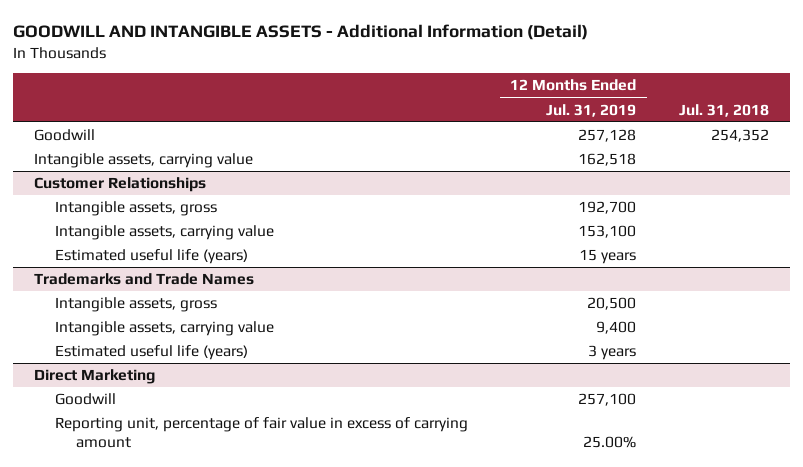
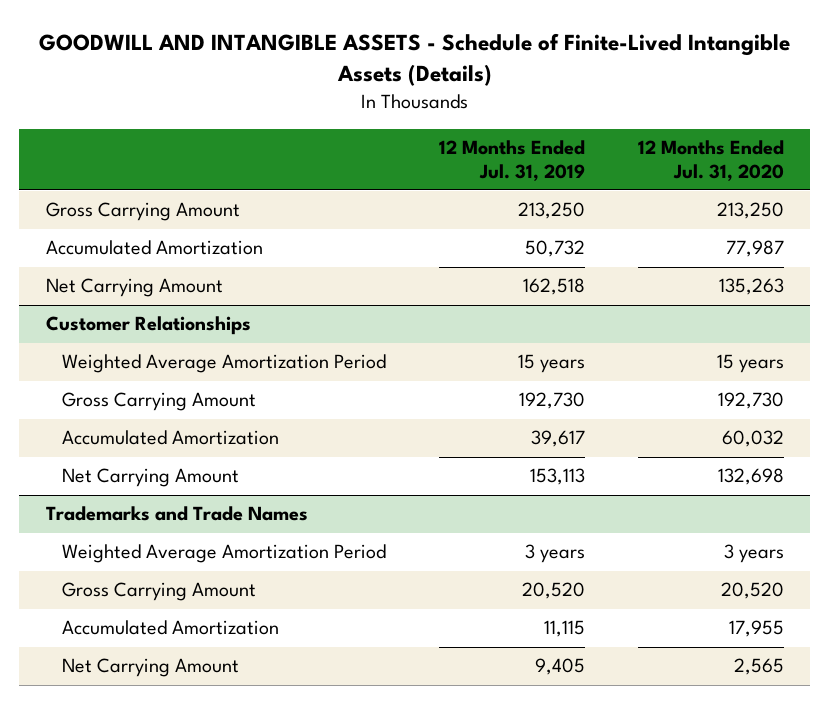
- GOODWILL AND INTANGIBLE ASSETS - Additional Information (Detail)
+ GOODWILL AND INTANGIBLE ASSETS - Schedule of Finite-Lived Intangible Assets (Details)
- | 12 Months Ended Jul. 31, 2019 | Jul. 31, 2018
+ | 12 Months Ended Jul. 31, 2019 | 12 Months Ended Jul. 31, 2020
- Goodwill | 257,128 | 254,352
- Intangible assets, carrying value | 162,518 |
+ Gross Carrying Amount | 213,250 | 213,250
+ Accumulated Amortization | 50,732 | 77,987
+ Net Carrying Amount | 162,518 | 135,263
@ Customer Relationships
- Intangible assets, gross | 192,700 |
- Intangible assets, carrying value | 153,100 |
- Estimated useful life (years) | 15 years |
+ Weighted Average Amortization Period | 15 years | 15 years
+ Gross Carrying Amount | 192,730 | 192,730
+ Accumulated Amortization | 39,617 | 60,032
+ Net Carrying Amount | 153,113 | 132,698
@ Trademarks and Trade Names
- Intangible assets, gross | 20,500 |
- Intangible assets, carrying value | 9,400 |
- Estimated useful life (years) | 3 years |
- Direct Marketing
- Goodwill | 257,100 |
- Reporting unit, percentage of fair value in excess of carrying amount | 25.00% |
@ Trademarks and Trade Names
+ Weighted Average Amortization Period | 3 years | 3 years
+ Gross Carrying Amount | 20,520 | 20,520
+ Accumulated Amortization | 11,115 | 17,955
+ Net Carrying Amount | 9,405 | 2,565

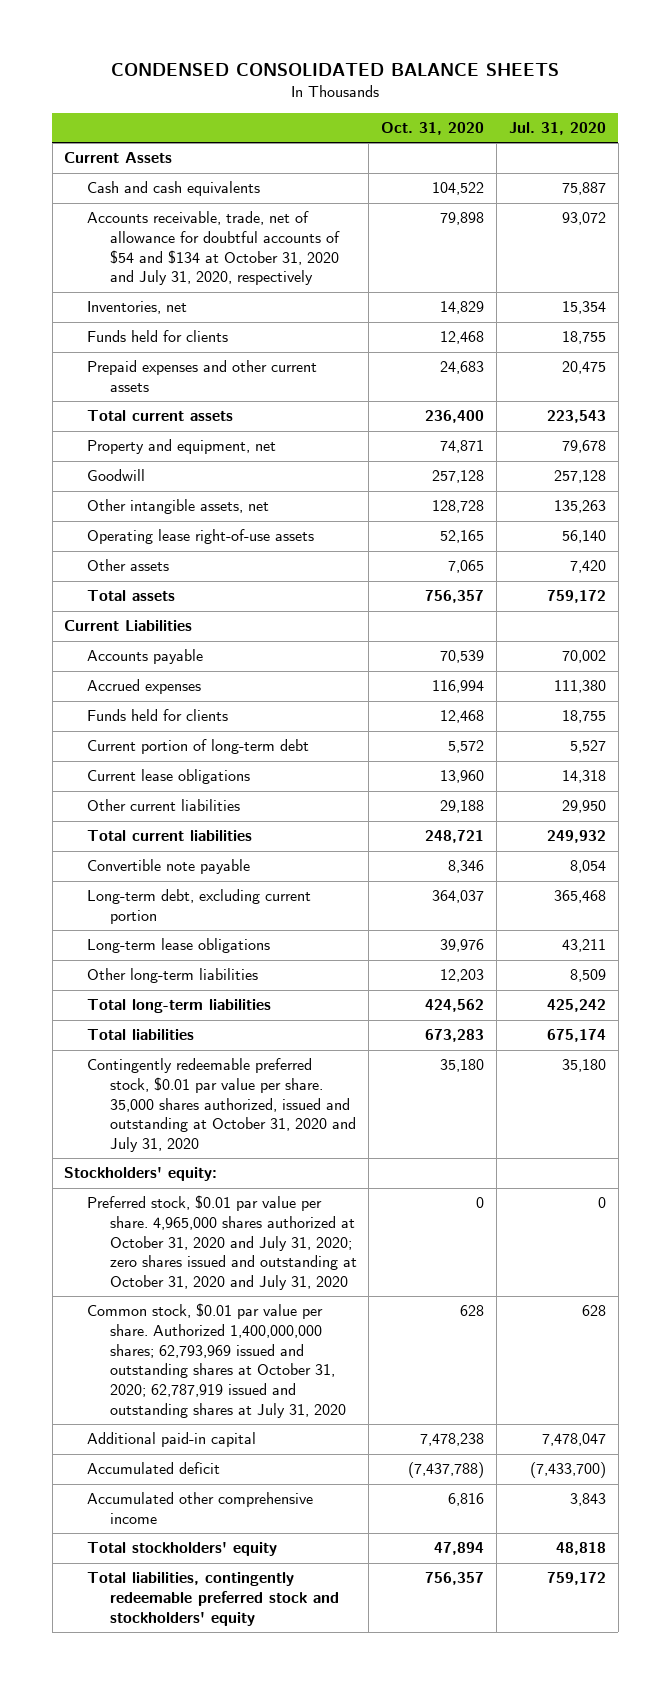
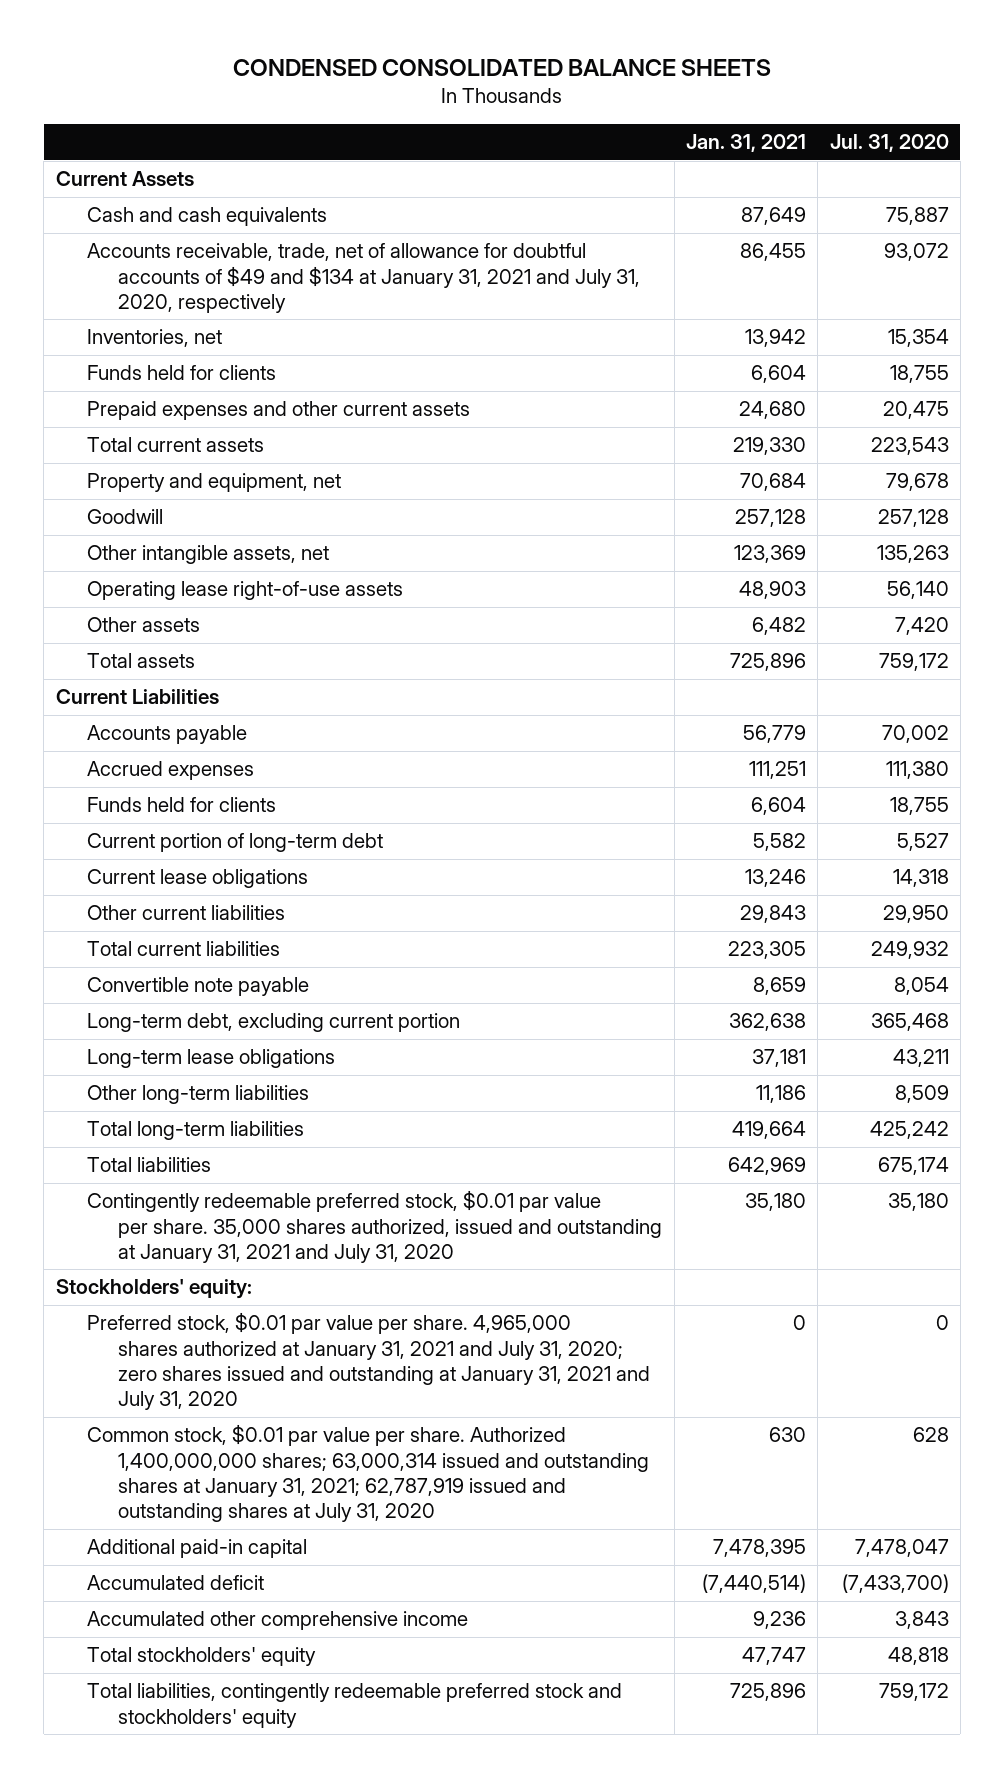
- | Oct. 31, 2020 | Jul. 31, 2020
+ | Jan. 31, 2021 | Jul. 31, 2020
- Accounts receivable, trade, net of allowance for doubtful accounts of $54 and $134 at October 31, 2020 and July 31, 2020, respectively | 79,898 | 93,072
+ Accounts receivable, trade, net of allowance for doubtful accounts of $49 and $134 at January 31, 2021 and July 31, 2020, respectively | 86,455 | 93,072
- Contingently redeemable preferred stock, $0.01 par value per share. 35,000 shares authorized, issued and outstanding at October 31, 2020 and July 31, 2020 | 35,180 | 35,180
+ Contingently redeemable preferred stock, $0.01 par value per share. 35,000 shares authorized, issued and outstanding at January 31, 2021 and July 31, 2020 | 35,180 | 35,180
- Preferred stock, $0.01 par value per share. 4,965,000 shares authorized at October 31, 2020 and July 31, 2020; zero shares issued and outstanding at October 31, 2020 and July 31, 2020 | 0 | 0
- Common stock, $0.01 par value per share. Authorized 1,400,000,000 shares; 62,793,969 issued and outstanding shares at October 31, 2020; 62,787,919 issued and outstanding shares at July 31, 2020 | 628 | 628
+ Preferred stock, $0.01 par value per share. 4,965,000 shares authorized at January 31, 2021 and July 31, 2020; zero shares issued and outstanding at January 31, 2021 and July 31, 2020 | 0 | 0
+ Common stock, $0.01 par value per share. Authorized 1,400,000,000 shares; 63,000,314 issued and outstanding shares at January 31, 2021; 62,787,919 issued and outstanding shares at July 31, 2020 | 630 | 628

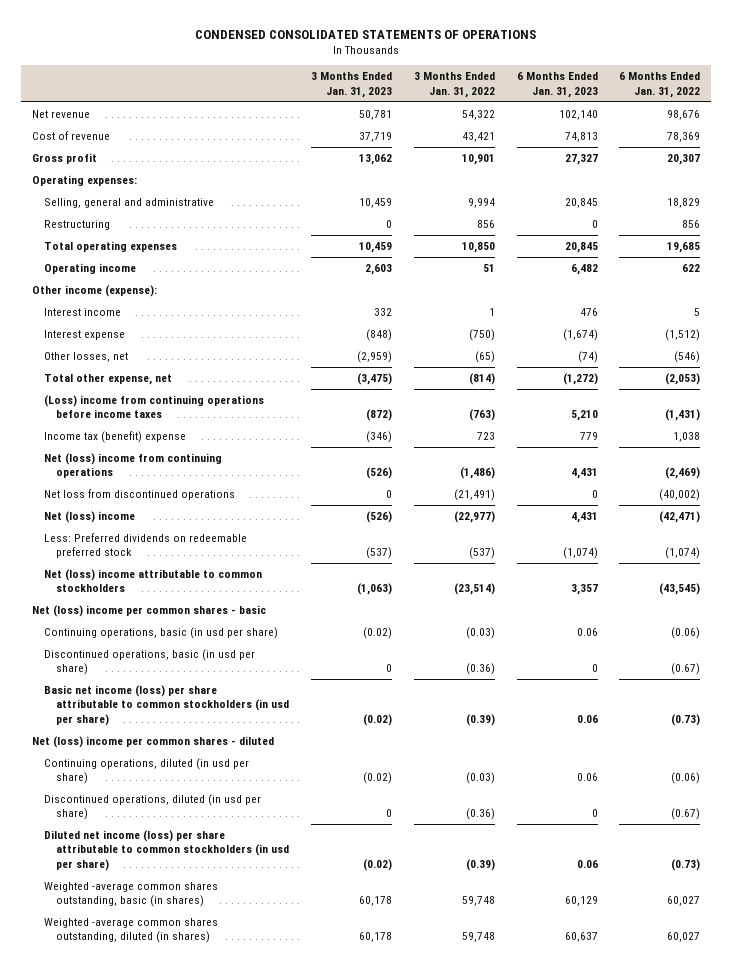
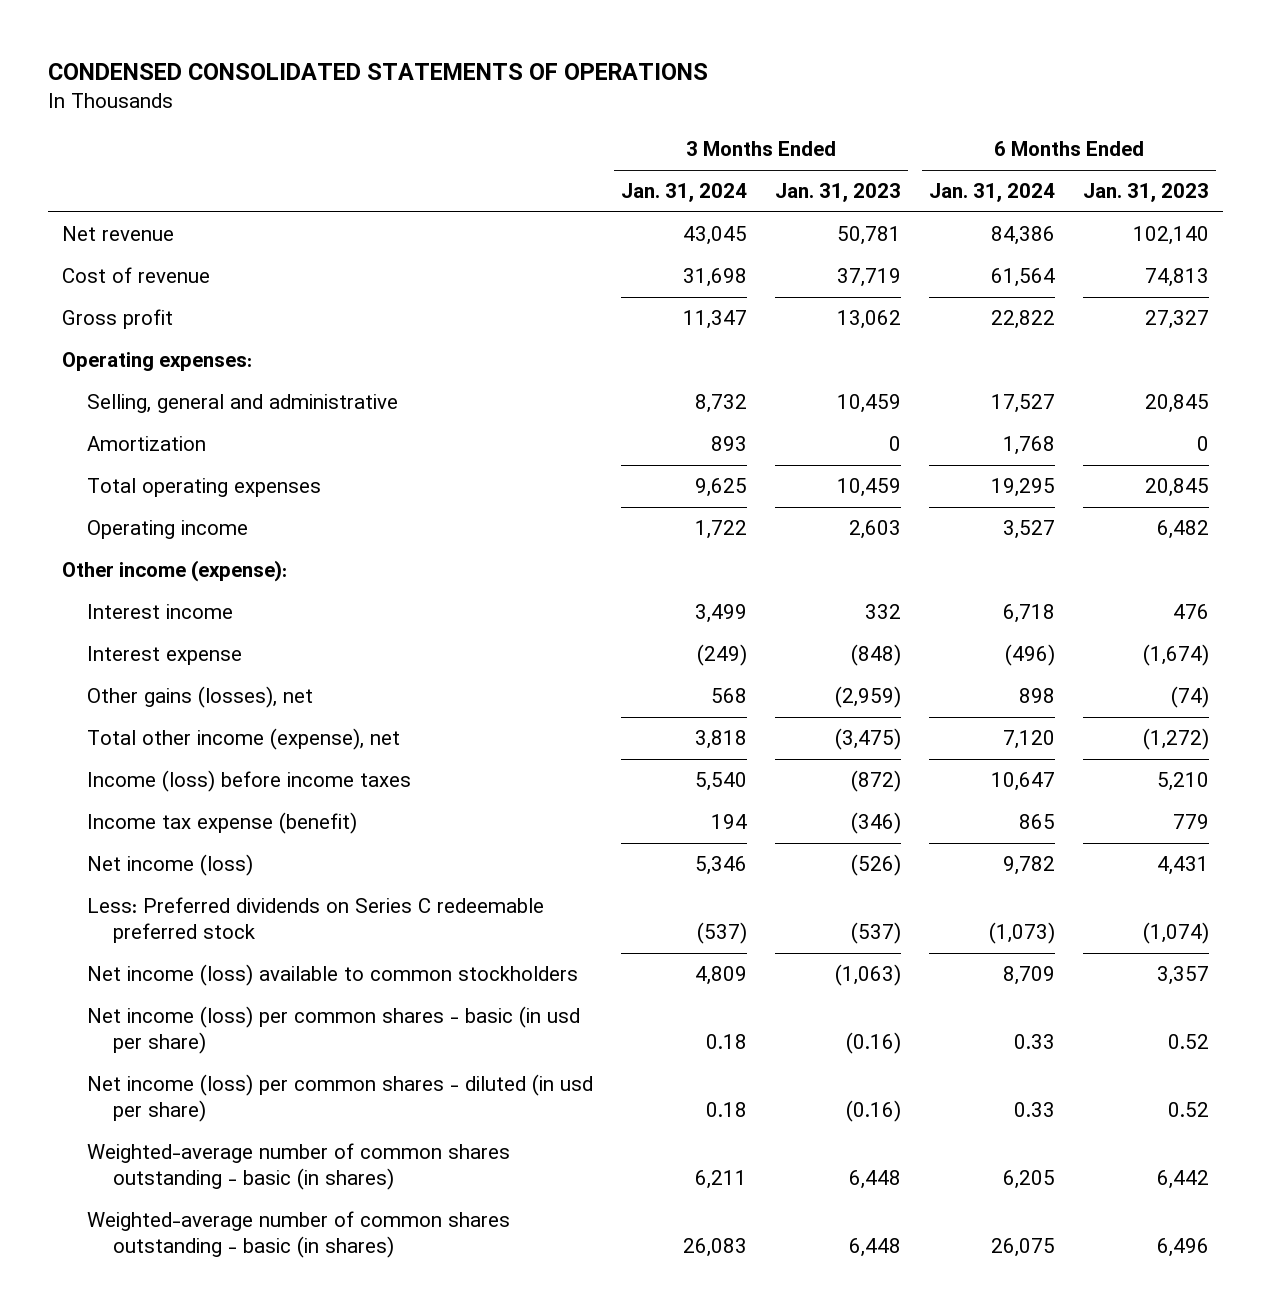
- | 3 Months Ended Jan. 31, 2023 | 3 Months Ended Jan. 31, 2022 | 6 Months Ended Jan. 31, 2023 | 6 Months Ended Jan. 31, 2022
+ | 3 Months Ended Jan. 31, 2024 | 3 Months Ended Jan. 31, 2023 | 6 Months Ended Jan. 31, 2024 | 6 Months Ended Jan. 31, 2023
- Restructuring | 0 | 856 | 0 | 856
+ Amortization | 893 | 0 | 1,768 | 0
- Other losses, net | (2,959) | (65) | (74) | (546)
- Total other expense, net | (3,475) | (814) | (1,272) | (2,053)
- (Loss) income from continuing operations before income taxes | (872) | (763) | 5,210 | (1,431)
- Income tax (benefit) expense | (346) | 723 | 779 | 1,038
- Net (loss) income from continuing operations | (526) | (1,486) | 4,431 | (2,469)
- Net loss from discontinued operations | 0 | (21,491) | 0 | (40,002)
- Net (loss) income | (526) | (22,977) | 4,431 | (42,471)
- Less: Preferred dividends on redeemable preferred stock | (537) | (537) | (1,074) | (1,074)
- Net (loss) income attributable to common stockholders | (1,063) | (23,514) | 3,357 | (43,545)
- Net (loss) income per common shares - basic
- Continuing operations, basic (in usd per share) | (0.02) | (0.03) | 0.06 | (0.06)
- Discontinued operations, basic (in usd per share) | 0 | (0.36) | 0 | (0.67)
- Basic net income (loss) per share attributable to common stockholders (in usd per share) | (0.02) | (0.39) | 0.06 | (0.73)
- Net (loss) income per common shares - diluted
- Continuing operations, diluted (in usd per share) | (0.02) | (0.03) | 0.06 | (0.06)
- Discontinued operations, diluted (in usd per share) | 0 | (0.36) | 0 | (0.67)
- Diluted net income (loss) per share attributable to common stockholders (in usd per share) | (0.02) | (0.39) | 0.06 | (0.73)
- Weighted -average common shares outstanding, basic (in shares) | 60,178 | 59,748 | 60,129 | 60,027
- Weighted -average common shares outstanding, diluted (in shares) | 60,178 | 59,748 | 60,637 | 60,027
+ Other gains (losses), net | 568 | (2,959) | 898 | (74)
+ Total other income (expense), net | 3,818 | (3,475) | 7,120 | (1,272)
+ Income (loss) before income taxes | 5,540 | (872) | 10,647 | 5,210
+ Income tax expense (benefit) | 194 | (346) | 865 | 779
+ Net income (loss) | 5,346 | (526) | 9,782 | 4,431
+ Less: Preferred dividends on Series C redeemable preferred stock | (537) | (537) | (1,073) | (1,074)
+ Net income (loss) available to common stockholders | 4,809 | (1,063) | 8,709 | 3,357
+ Net income (loss) per common shares - basic (in usd per share) | 0.18 | (0.16) | 0.33 | 0.52
+ Net income (loss) per common shares - diluted (in usd per share) | 0.18 | (0.16) | 0.33 | 0.52
+ Weighted-average number of common shares outstanding - basic (in shares) | 6,211 | 6,448 | 6,205 | 6,442
+ Weighted-average number of common shares outstanding - basic (in shares) | 26,083 | 6,448 | 26,075 | 6,496

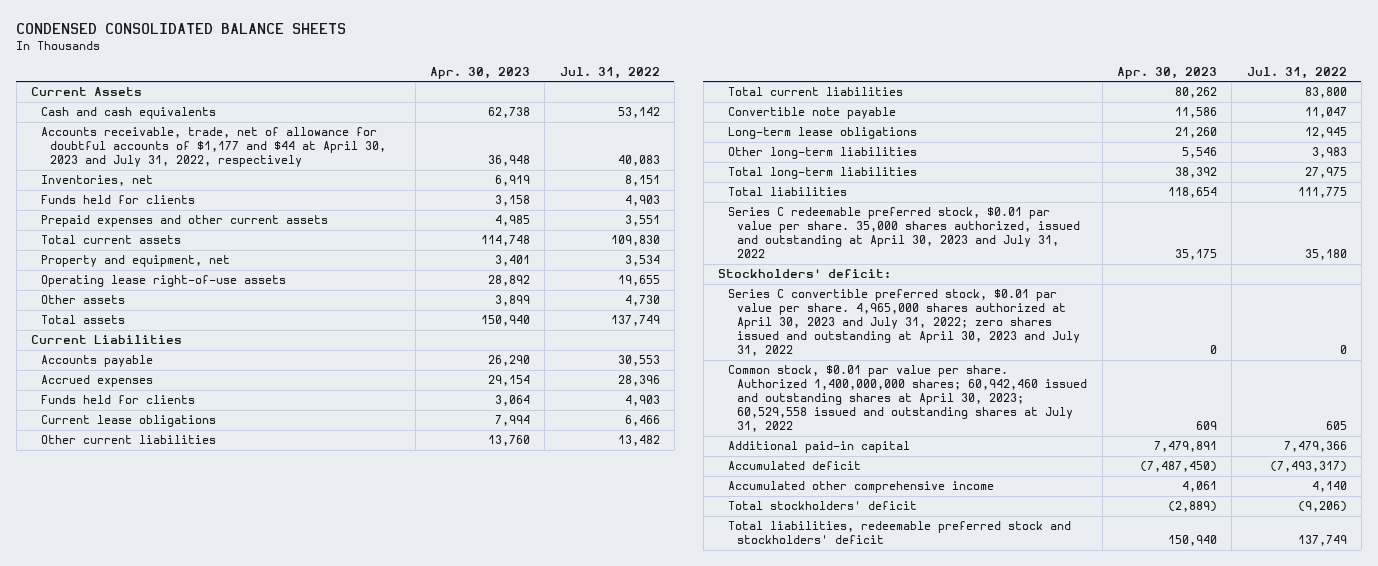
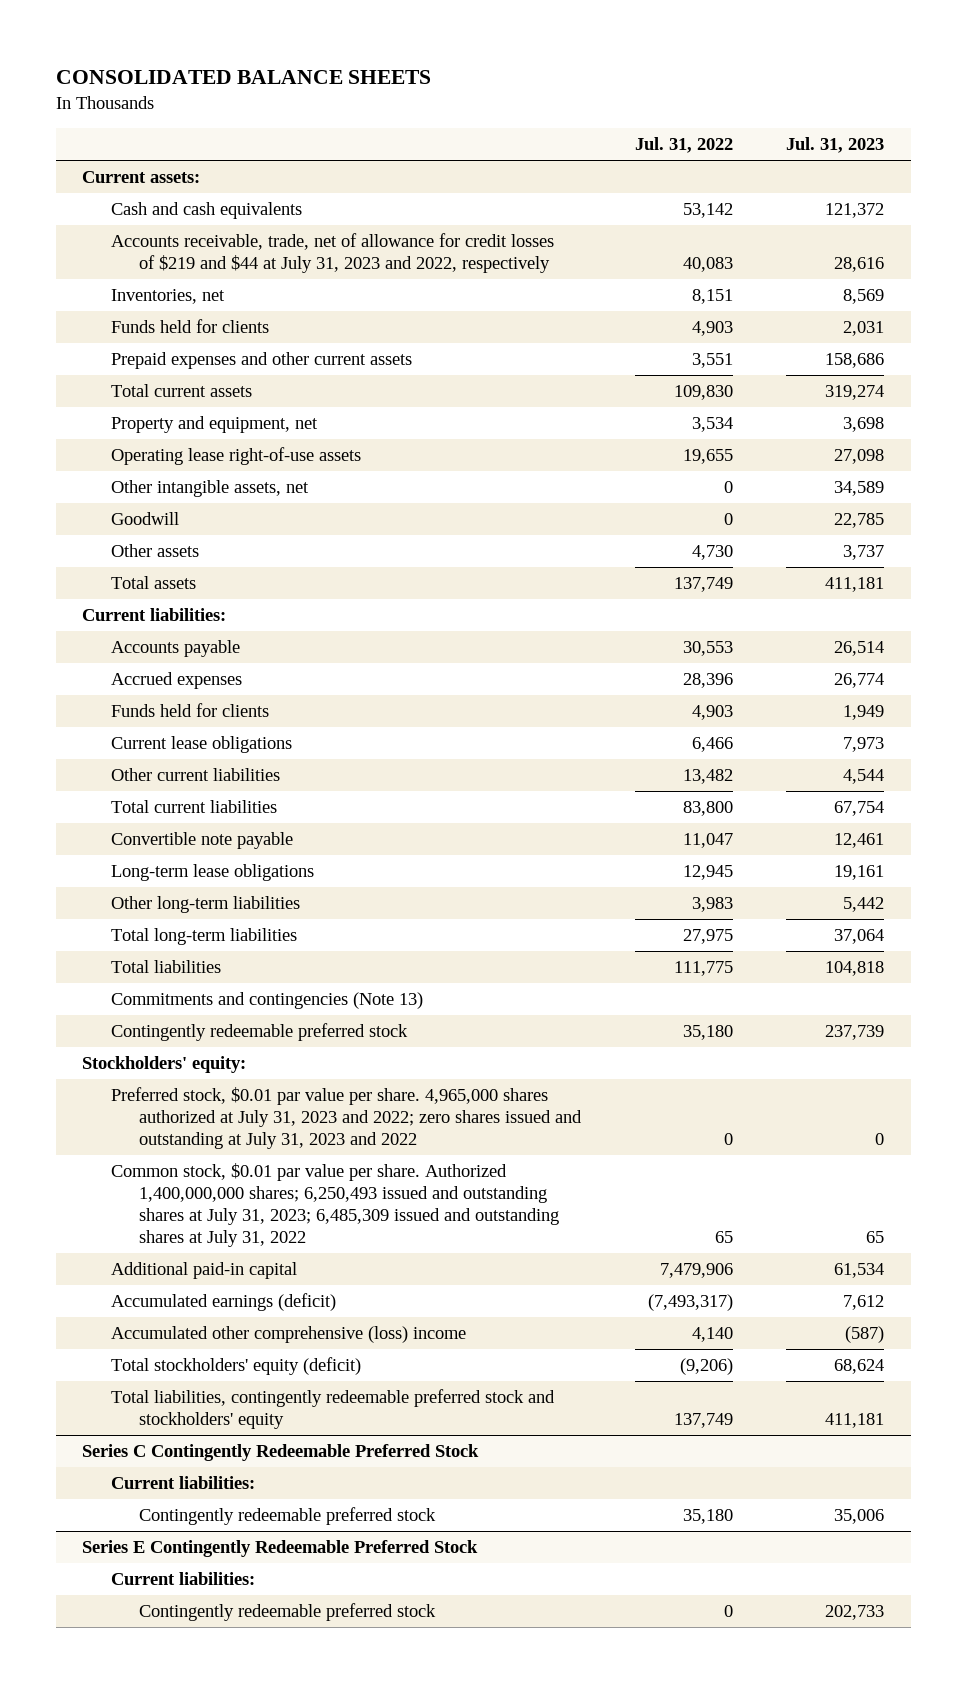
- CONDENSED CONSOLIDATED BALANCE SHEETS
+ CONSOLIDATED BALANCE SHEETS
- | Apr. 30, 2023 | Jul. 31, 2022
+ | Jul. 31, 2022 | Jul. 31, 2023
- Current Assets
+ Current assets:
- Accounts receivable, trade, net of allowance for doubtful accounts of $1,177 and $44 at April 30, 2023 and July 31, 2022, respectively | 36,948 | 40,083
+ Accounts receivable, trade, net of allowance for credit losses of $219 and $44 at July 31, 2023 and 2022, respectively | 40,083 | 28,616
+ Other intangible assets, net | 0 | 34,589
+ Goodwill | 0 | 22,785
- Current Liabilities
+ Current liabilities:
- Series C redeemable preferred stock, $0.01 par value per share. 35,000 shares authorized, issued and outstanding at April 30, 2023 and July 31, 2022 | 35,175 | 35,180
- Stockholders' deficit:
- Series C convertible preferred stock, $0.01 par value per share. 4,965,000 shares authorized at April 30, 2023 and July 31, 2022; zero shares issued and outstanding at April 30, 2023 and July 31, 2022 | 0 | 0
- Common stock, $0.01 par value per share. Authorized 1,400,000,000 shares; 60,942,460 issued and outstanding shares at April 30, 2023; 60,529,558 issued and outstanding shares at July 31, 2022 | 609 | 605
- Additional paid-in capital | 7,479,891 | 7,479,366
- Accumulated deficit | (7,487,450) | (7,493,317)
- Accumulated other comprehensive income | 4,061 | 4,140
- Total stockholders' deficit | (2,889) | (9,206)
- Total liabilities, redeemable preferred stock and stockholders' deficit | 150,940 | 137,749
+ Commitments and contingencies (Note 13)
+ Contingently redeemable preferred stock | 35,180 | 237,739
+ Stockholders' equity:
+ Preferred stock, $0.01 par value per share. 4,965,000 shares authorized at July 31, 2023 and 2022; zero shares issued and outstanding at July 31, 2023 and 2022 | 0 | 0
+ Common stock, $0.01 par value per share. Authorized 1,400,000,000 shares; 6,250,493 issued and outstanding shares at July 31, 2023; 6,485,309 issued and outstanding shares at July 31, 2022 | 65 | 65
+ Additional paid-in capital | 7,479,906 | 61,534
+ Accumulated earnings (deficit) | (7,493,317) | 7,612
+ Accumulated other comprehensive (loss) income | 4,140 | (587)
+ Total stockholders' equity (deficit) | (9,206) | 68,624
+ Total liabilities, contingently redeemable preferred stock and stockholders' equity | 137,749 | 411,181
+ Series C Contingently Redeemable Preferred Stock
+ Current liabilities:
+ Contingently redeemable preferred stock | 35,180 | 35,006
+ Series E Contingently Redeemable Preferred Stock
+ Current liabilities:
+ Contingently redeemable preferred stock | 0 | 202,733

